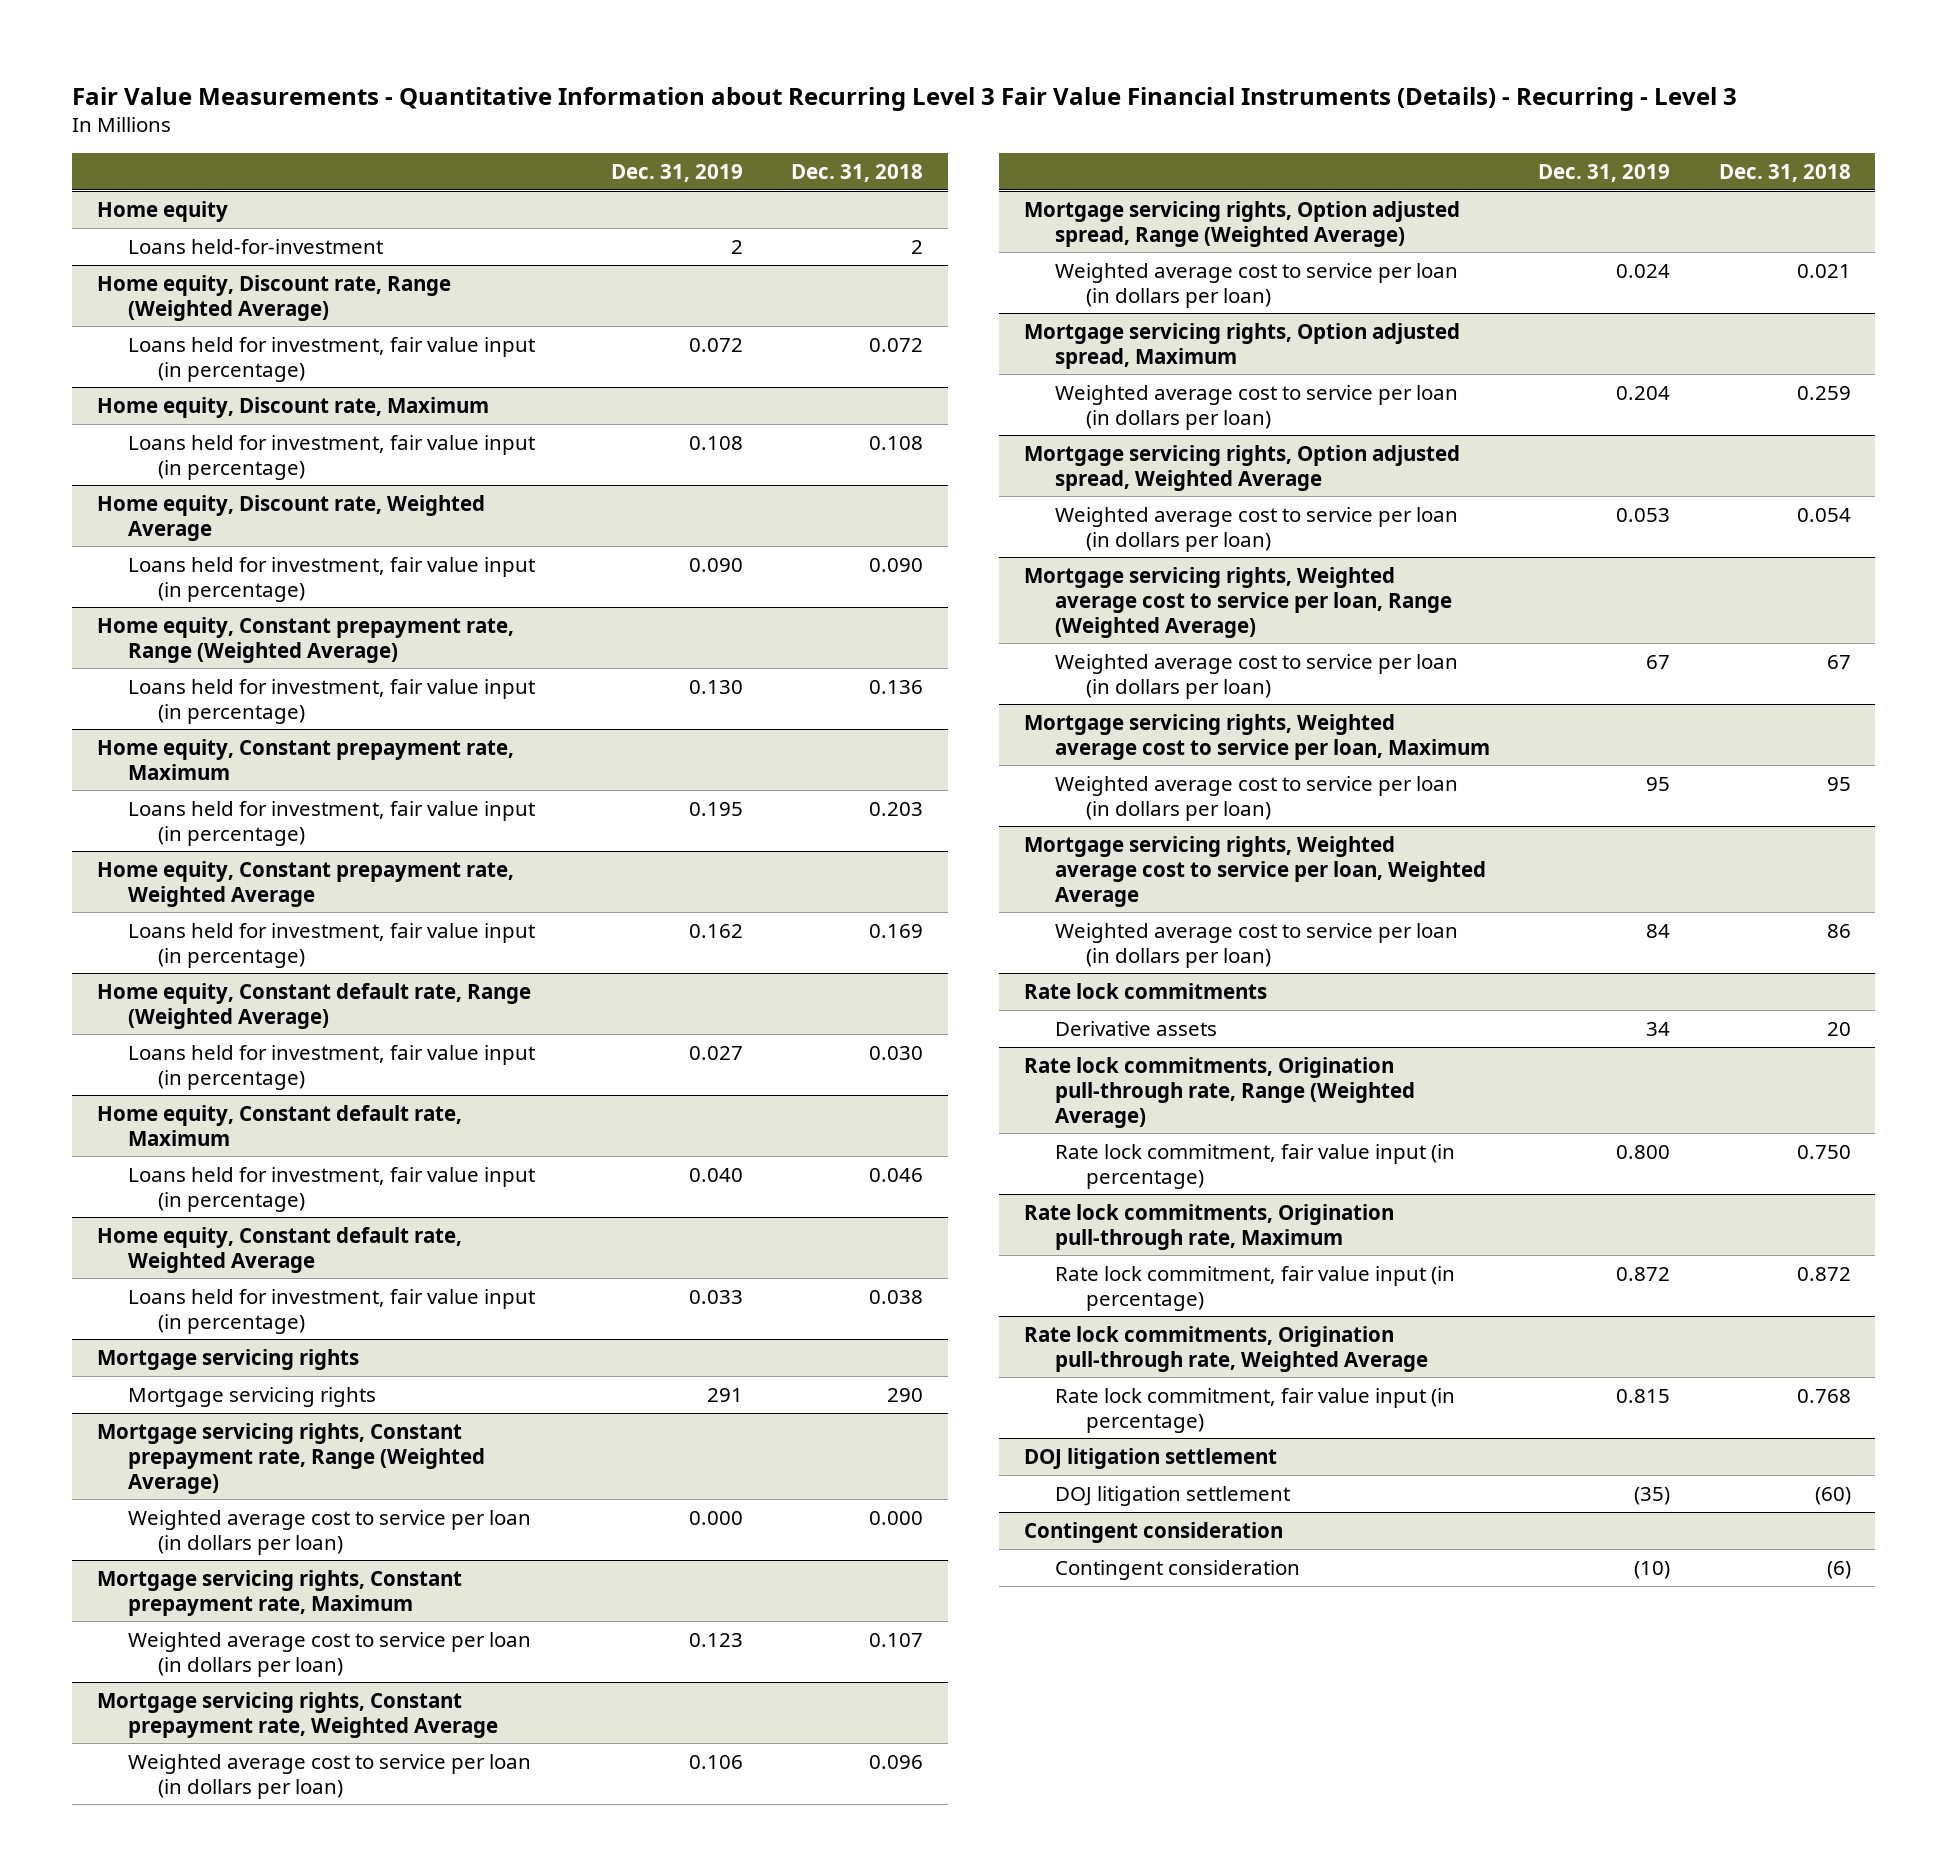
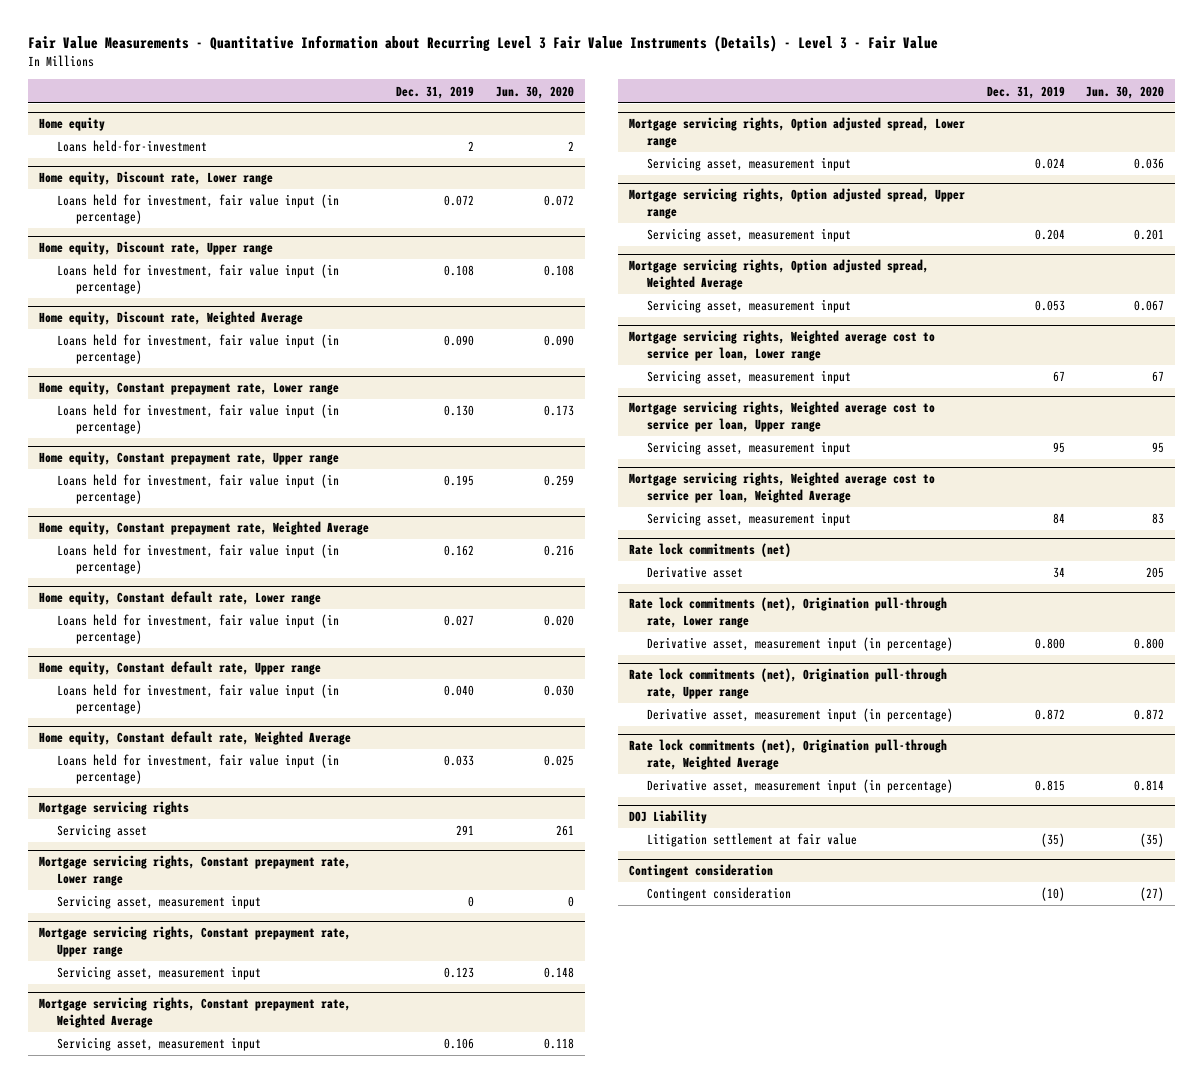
- Fair Value Measurements - Quantitative Information about Recurring Level 3 Fair Value Financial Instruments (Details) - Recurring - Level 3
+ Fair Value Measurements - Quantitative Information about Recurring Level 3 Fair Value Instruments (Details) - Level 3 - Fair Value
- | Dec. 31, 2019 | Dec. 31, 2018
+ | Dec. 31, 2019 | Jun. 30, 2020
- Home equity, Discount rate, Range (Weighted Average)
+ Home equity, Discount rate, Lower range
- Home equity, Discount rate, Maximum
+ Home equity, Discount rate, Upper range
- Home equity, Constant prepayment rate, Range (Weighted Average)
+ Home equity, Constant prepayment rate, Lower range
- Home equity, Constant prepayment rate, Maximum
+ Home equity, Constant prepayment rate, Upper range
- Home equity, Constant default rate, Range (Weighted Average)
+ Home equity, Constant default rate, Lower range
- Home equity, Constant default rate, Maximum
+ Home equity, Constant default rate, Upper range
@ Mortgage servicing rights
- Mortgage servicing rights | 291 | 290
- Mortgage servicing rights, Constant prepayment rate, Range (Weighted Average)
- Weighted average cost to service per loan (in dollars per loan) | 0.000 | 0.000
- Mortgage servicing rights, Constant prepayment rate, Maximum
- Weighted average cost to service per loan (in dollars per loan) | 0.123 | 0.107
@ Mortgage servicing rights
+ Servicing asset | 291 | 261
+ Mortgage servicing rights, Constant prepayment rate, Lower range
+ Servicing asset, measurement input | 0 | 0
+ Mortgage servicing rights, Constant prepayment rate, Upper range
+ Servicing asset, measurement input | 0.123 | 0.148
@ Mortgage servicing rights, Constant prepayment rate, Weighted Average
- Weighted average cost to service per loan (in dollars per loan) | 0.106 | 0.096
- Mortgage servicing rights, Option adjusted spread, Range (Weighted Average)
- Weighted average cost to service per loan (in dollars per loan) | 0.024 | 0.021
- Mortgage servicing rights, Option adjusted spread, Maximum
- Weighted average cost to service per loan (in dollars per loan) | 0.204 | 0.259
@ Mortgage servicing rights, Constant prepayment rate, Weighted Average
+ Servicing asset, measurement input | 0.106 | 0.118
+ Mortgage servicing rights, Option adjusted spread, Lower range
+ Servicing asset, measurement input | 0.024 | 0.036
+ Mortgage servicing rights, Option adjusted spread, Upper range
+ Servicing asset, measurement input | 0.204 | 0.201
@ Mortgage servicing rights, Option adjusted spread, Weighted Average
- Weighted average cost to service per loan (in dollars per loan) | 0.053 | 0.054
- Mortgage servicing rights, Weighted average cost to service per loan, Range (Weighted Average)
- Weighted average cost to service per loan (in dollars per loan) | 67 | 67
- Mortgage servicing rights, Weighted average cost to service per loan, Maximum
- Weighted average cost to service per loan (in dollars per loan) | 95 | 95
@ Mortgage servicing rights, Option adjusted spread, Weighted Average
+ Servicing asset, measurement input | 0.053 | 0.067
+ Mortgage servicing rights, Weighted average cost to service per loan, Lower range
+ Servicing asset, measurement input | 67 | 67
+ Mortgage servicing rights, Weighted average cost to service per loan, Upper range
+ Servicing asset, measurement input | 95 | 95
@ Mortgage servicing rights, Weighted average cost to service per loan, Weighted Average
- Weighted average cost to service per loan (in dollars per loan) | 84 | 86
- Rate lock commitments
- Derivative assets | 34 | 20
- Rate lock commitments, Origination pull-through rate, Range (Weighted Average)
- Rate lock commitment, fair value input (in percentage) | 0.800 | 0.750
- Rate lock commitments, Origination pull-through rate, Maximum
- Rate lock commitment, fair value input (in percentage) | 0.872 | 0.872
- Rate lock commitments, Origination pull-through rate, Weighted Average
- Rate lock commitment, fair value input (in percentage) | 0.815 | 0.768
- DOJ litigation settlement
- DOJ litigation settlement | (35) | (60)
@ Mortgage servicing rights, Weighted average cost to service per loan, Weighted Average
+ Servicing asset, measurement input | 84 | 83
+ Rate lock commitments (net)
+ Derivative asset | 34 | 205
+ Rate lock commitments (net), Origination pull-through rate, Lower range
+ Derivative asset, measurement input (in percentage) | 0.800 | 0.800
+ Rate lock commitments (net), Origination pull-through rate, Upper range
+ Derivative asset, measurement input (in percentage) | 0.872 | 0.872
+ Rate lock commitments (net), Origination pull-through rate, Weighted Average
+ Derivative asset, measurement input (in percentage) | 0.815 | 0.814
+ DOJ Liability
+ Litigation settlement at fair value | (35) | (35)

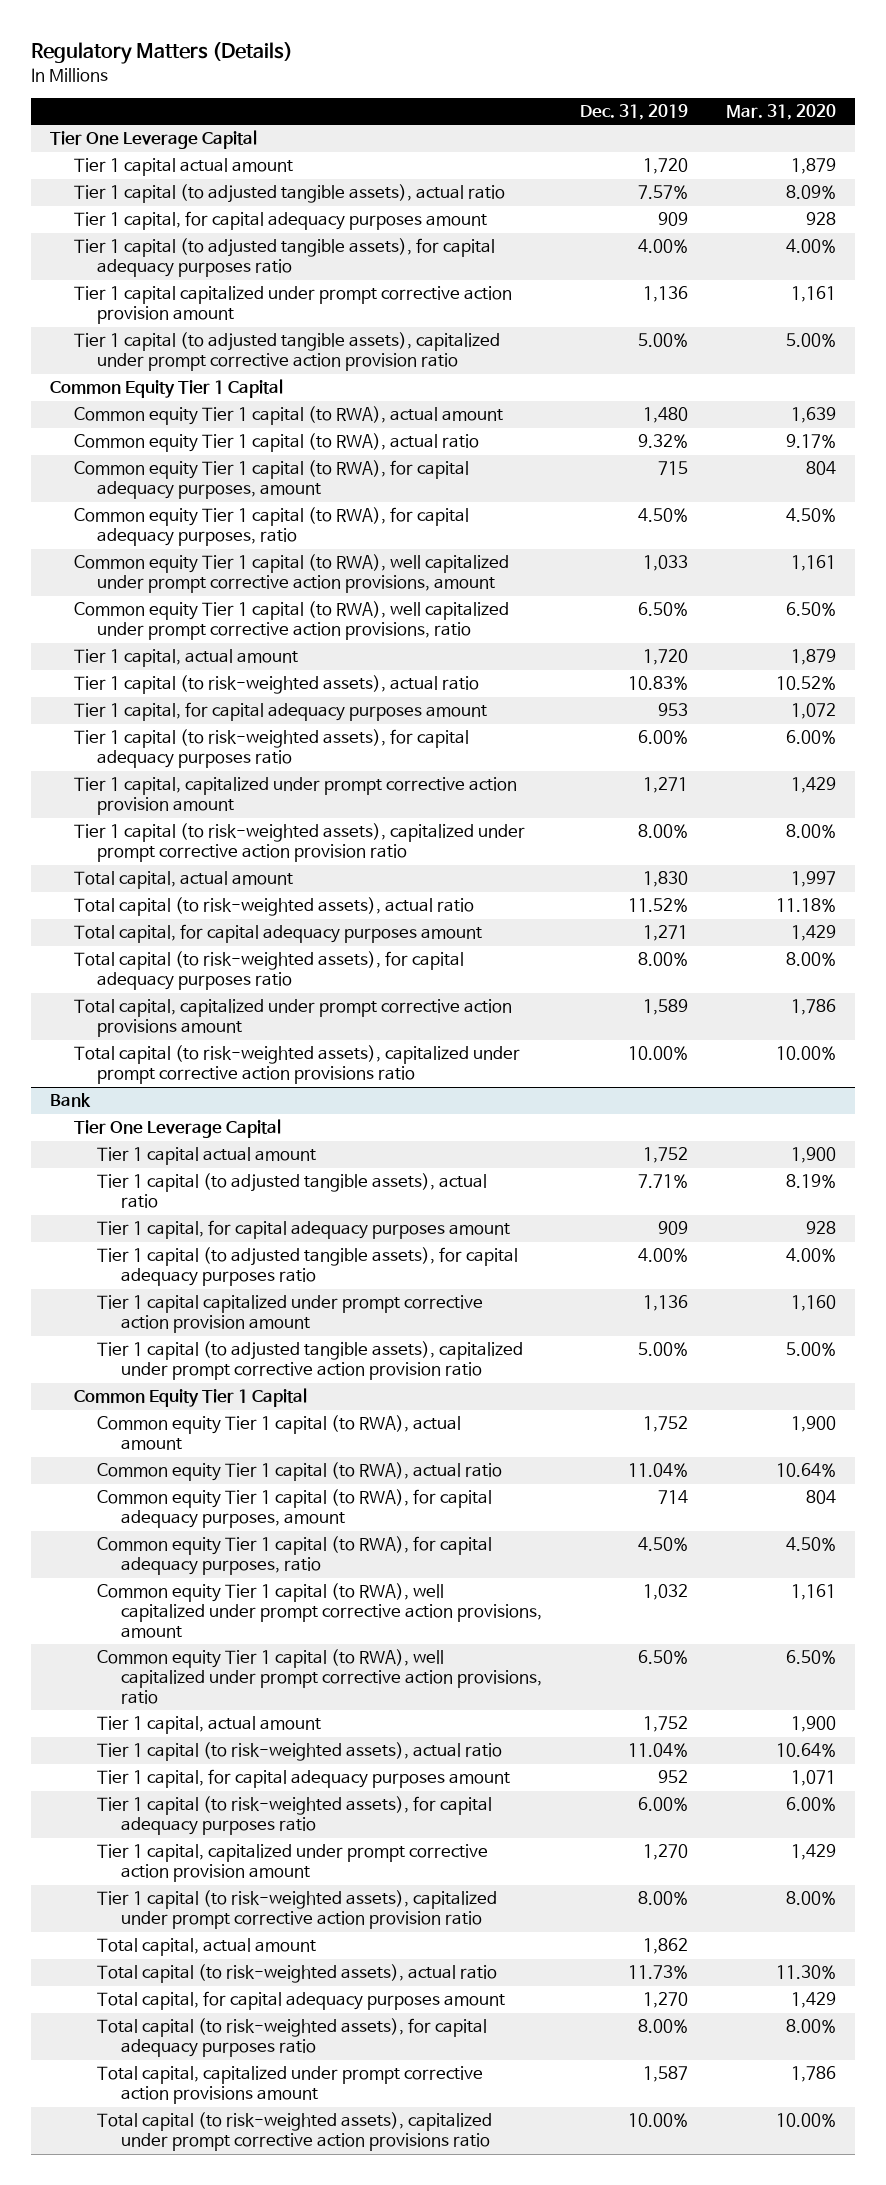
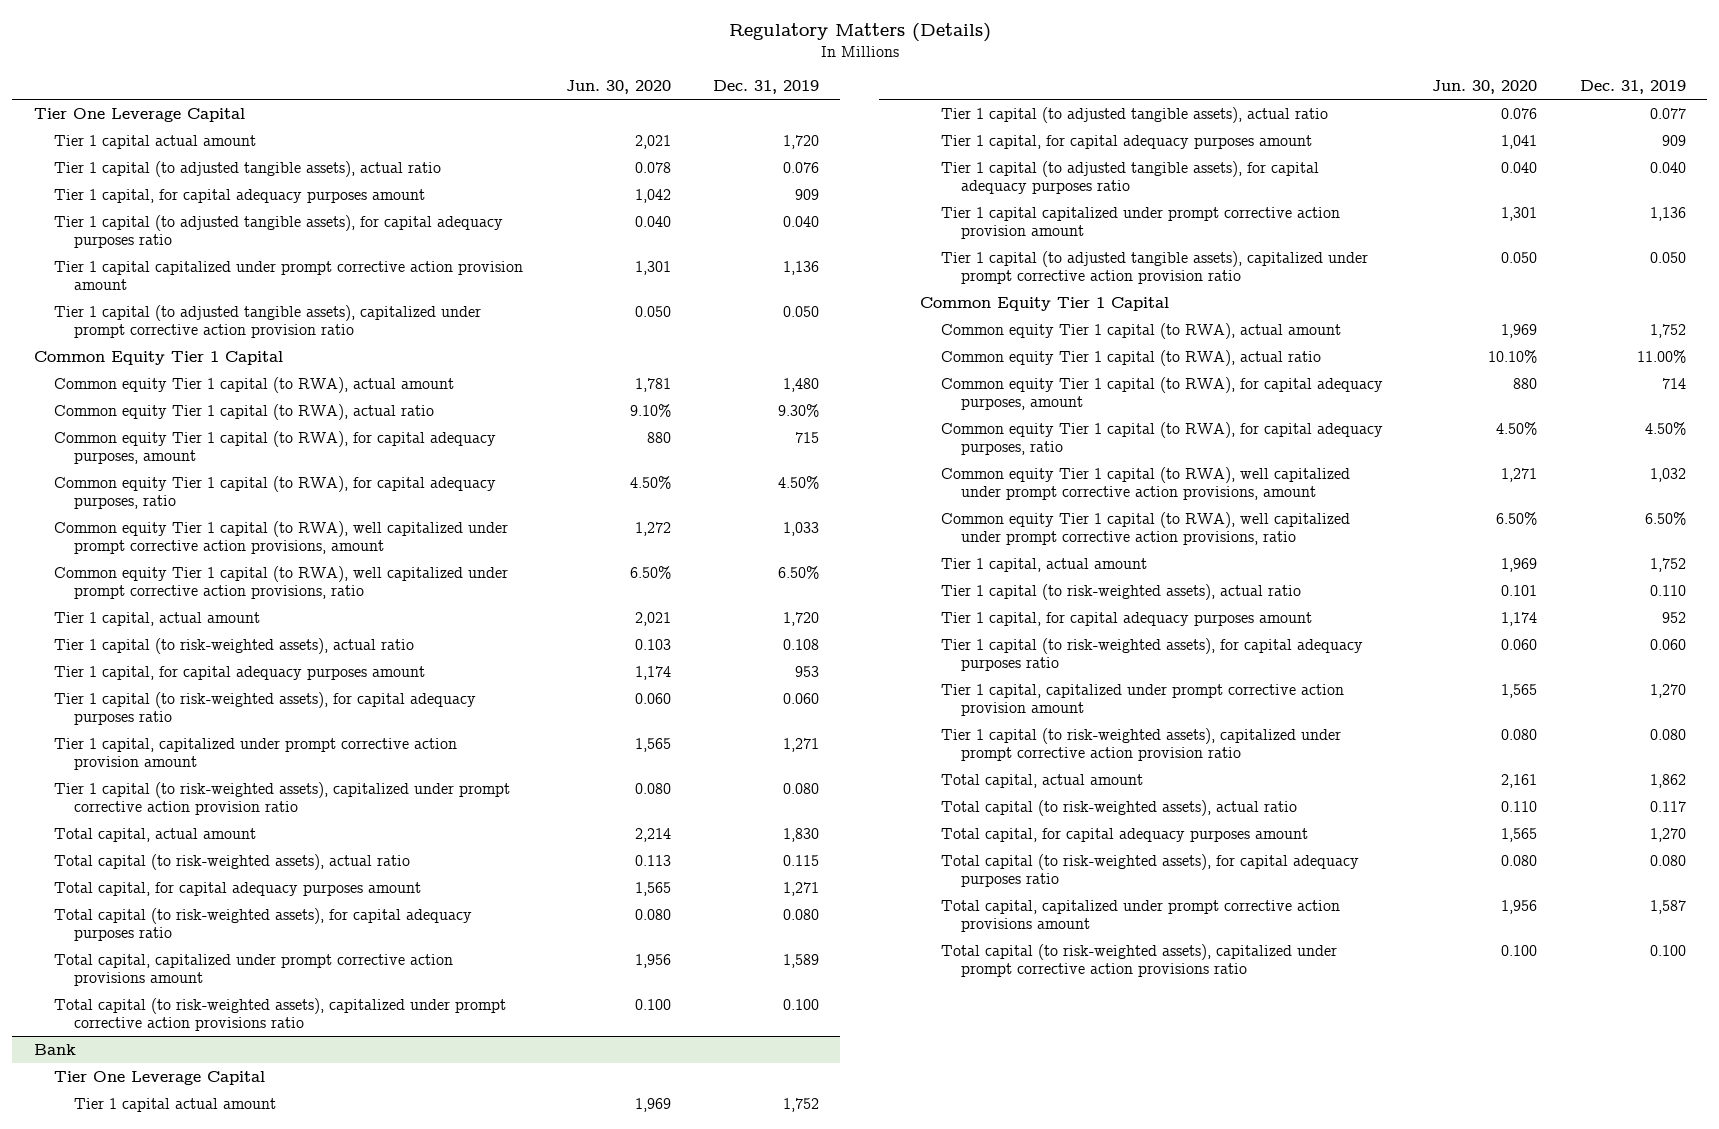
- | Dec. 31, 2019 | Mar. 31, 2020
+ | Jun. 30, 2020 | Dec. 31, 2019
- Tier 1 capital (to adjusted tangible assets), actual ratio | 7.57% | 8.09%
+ Tier 1 capital (to adjusted tangible assets), actual ratio | 0.078 | 0.076
- Tier 1 capital (to adjusted tangible assets), for capital adequacy purposes ratio | 4.00% | 4.00%
+ Tier 1 capital (to adjusted tangible assets), for capital adequacy purposes ratio | 0.040 | 0.040
- Tier 1 capital (to adjusted tangible assets), capitalized under prompt corrective action provision ratio | 5.00% | 5.00%
+ Tier 1 capital (to adjusted tangible assets), capitalized under prompt corrective action provision ratio | 0.050 | 0.050
- Common equity Tier 1 capital (to RWA), actual ratio | 9.32% | 9.17%
+ Common equity Tier 1 capital (to RWA), actual ratio | 9.10% | 9.30%
- Tier 1 capital (to risk-weighted assets), actual ratio | 10.83% | 10.52%
+ Tier 1 capital (to risk-weighted assets), actual ratio | 0.103 | 0.108
- Tier 1 capital (to risk-weighted assets), for capital adequacy purposes ratio | 6.00% | 6.00%
+ Tier 1 capital (to risk-weighted assets), for capital adequacy purposes ratio | 0.060 | 0.060
- Tier 1 capital (to risk-weighted assets), capitalized under prompt corrective action provision ratio | 8.00% | 8.00%
+ Tier 1 capital (to risk-weighted assets), capitalized under prompt corrective action provision ratio | 0.080 | 0.080
- Total capital (to risk-weighted assets), actual ratio | 11.52% | 11.18%
+ Total capital (to risk-weighted assets), actual ratio | 0.113 | 0.115
- Total capital (to risk-weighted assets), for capital adequacy purposes ratio | 8.00% | 8.00%
+ Total capital (to risk-weighted assets), for capital adequacy purposes ratio | 0.080 | 0.080
- Total capital (to risk-weighted assets), capitalized under prompt corrective action provisions ratio | 10.00% | 10.00%
+ Total capital (to risk-weighted assets), capitalized under prompt corrective action provisions ratio | 0.100 | 0.100
@ Bank
- Tier 1 capital (to adjusted tangible assets), actual ratio | 7.71% | 8.19%
+ Tier 1 capital (to adjusted tangible assets), actual ratio | 0.076 | 0.077
- Tier 1 capital (to adjusted tangible assets), for capital adequacy purposes ratio | 4.00% | 4.00%
+ Tier 1 capital (to adjusted tangible assets), for capital adequacy purposes ratio | 0.040 | 0.040
- Tier 1 capital (to adjusted tangible assets), capitalized under prompt corrective action provision ratio | 5.00% | 5.00%
+ Tier 1 capital (to adjusted tangible assets), capitalized under prompt corrective action provision ratio | 0.050 | 0.050
- Common equity Tier 1 capital (to RWA), actual ratio | 11.04% | 10.64%
+ Common equity Tier 1 capital (to RWA), actual ratio | 10.10% | 11.00%
- Tier 1 capital (to risk-weighted assets), actual ratio | 11.04% | 10.64%
+ Tier 1 capital (to risk-weighted assets), actual ratio | 0.101 | 0.110
- Tier 1 capital (to risk-weighted assets), for capital adequacy purposes ratio | 6.00% | 6.00%
+ Tier 1 capital (to risk-weighted assets), for capital adequacy purposes ratio | 0.060 | 0.060
- Tier 1 capital (to risk-weighted assets), capitalized under prompt corrective action provision ratio | 8.00% | 8.00%
+ Tier 1 capital (to risk-weighted assets), capitalized under prompt corrective action provision ratio | 0.080 | 0.080
- Total capital (to risk-weighted assets), actual ratio | 11.73% | 11.30%
+ Total capital (to risk-weighted assets), actual ratio | 0.110 | 0.117
- Total capital (to risk-weighted assets), for capital adequacy purposes ratio | 8.00% | 8.00%
+ Total capital (to risk-weighted assets), for capital adequacy purposes ratio | 0.080 | 0.080
- Total capital (to risk-weighted assets), capitalized under prompt corrective action provisions ratio | 10.00% | 10.00%
+ Total capital (to risk-weighted assets), capitalized under prompt corrective action provisions ratio | 0.100 | 0.100

